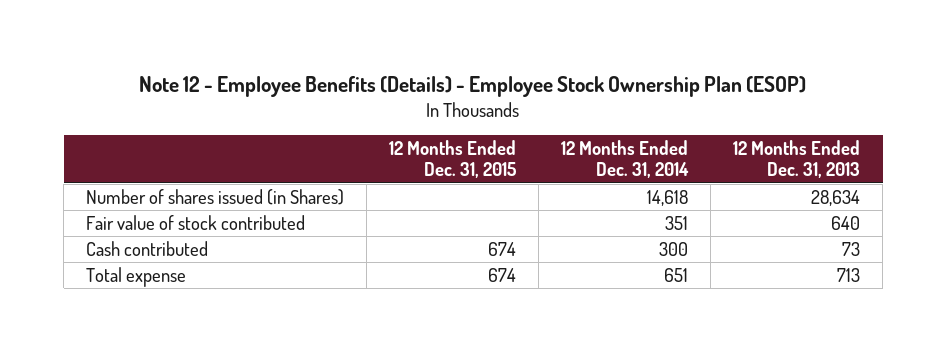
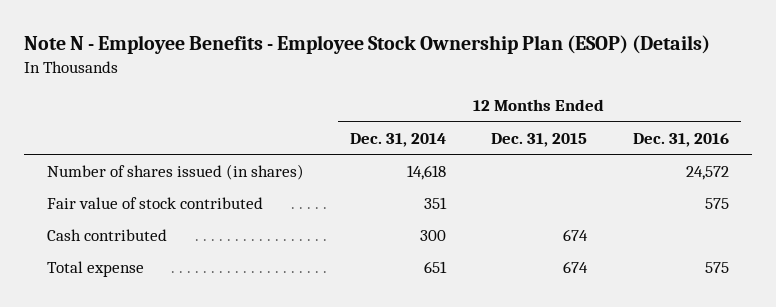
- Note 12 - Employee Benefits (Details) - Employee Stock Ownership Plan (ESOP)
+ Note N - Employee Benefits - Employee Stock Ownership Plan (ESOP) (Details)
- | 12 Months Ended Dec. 31, 2015 | 12 Months Ended Dec. 31, 2014 | 12 Months Ended Dec. 31, 2013
+ | 12 Months Ended Dec. 31, 2014 | 12 Months Ended Dec. 31, 2015 | 12 Months Ended Dec. 31, 2016
- Number of shares issued (in Shares) | | 14,618 | 28,634
+ Number of shares issued (in shares) | 14,618 | | 24,572

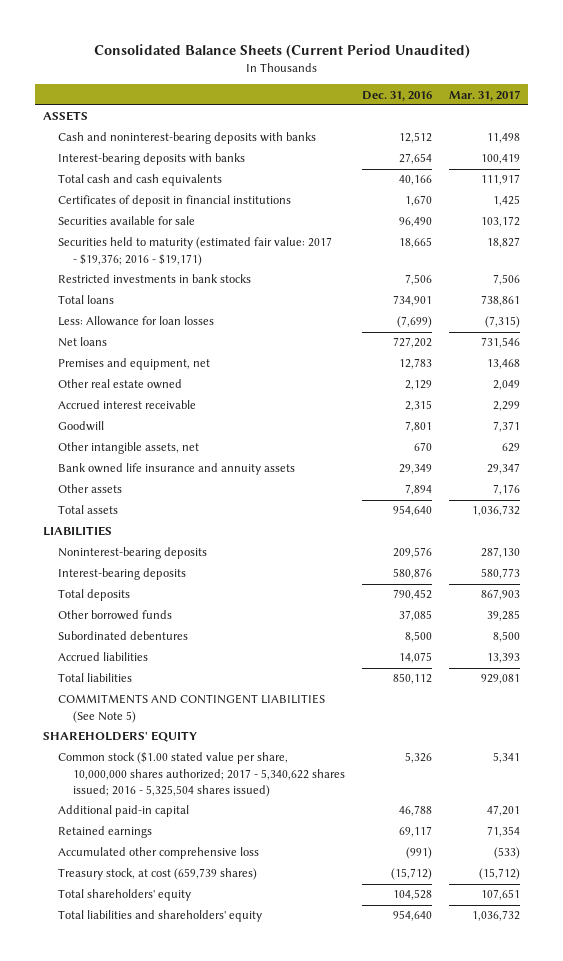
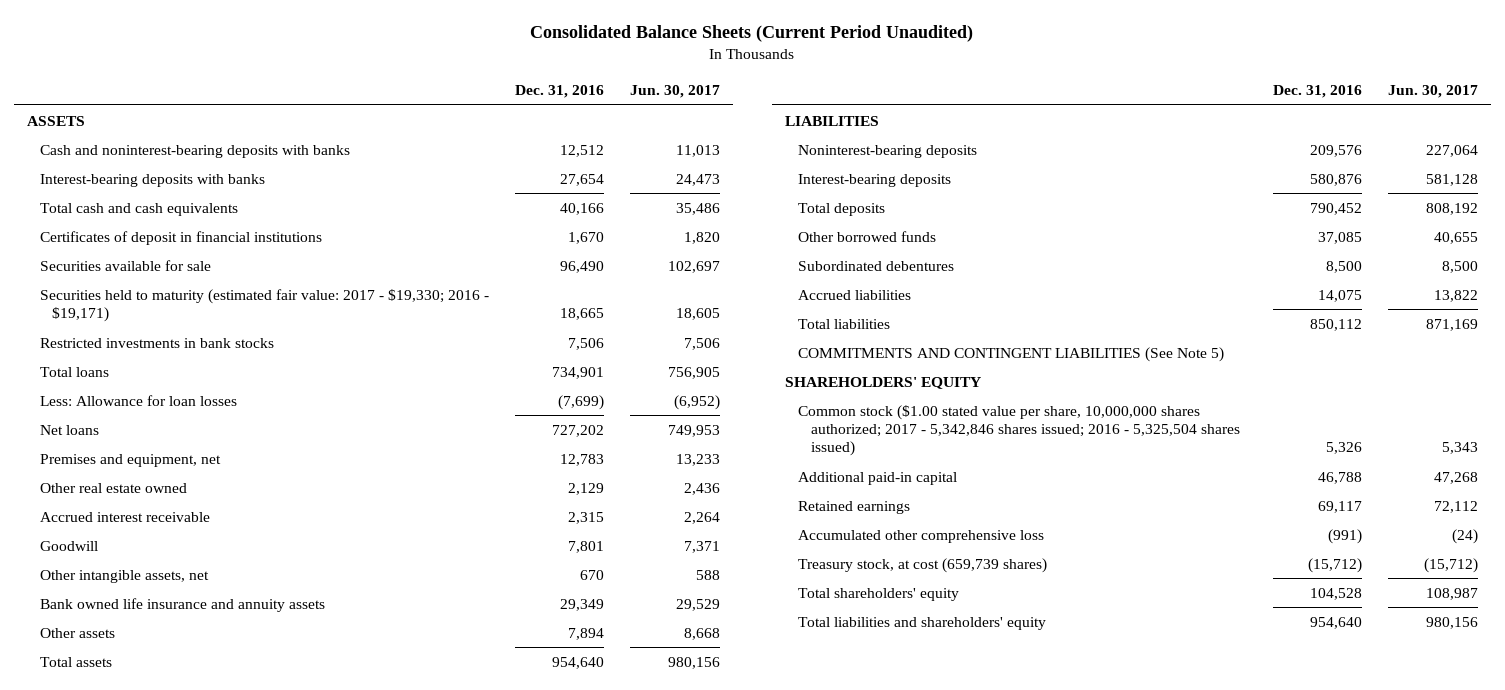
- | Dec. 31, 2016 | Mar. 31, 2017
+ | Dec. 31, 2016 | Jun. 30, 2017
- Securities held to maturity (estimated fair value: 2017 - $19,376; 2016 - $19,171) | 18,665 | 18,827
+ Securities held to maturity (estimated fair value: 2017 - $19,330; 2016 - $19,171) | 18,665 | 18,605
- Common stock ($1.00 stated value per share, 10,000,000 shares authorized; 2017 - 5,340,622 shares issued; 2016 - 5,325,504 shares issued) | 5,326 | 5,341
+ Common stock ($1.00 stated value per share, 10,000,000 shares authorized; 2017 - 5,342,846 shares issued; 2016 - 5,325,504 shares issued) | 5,326 | 5,343

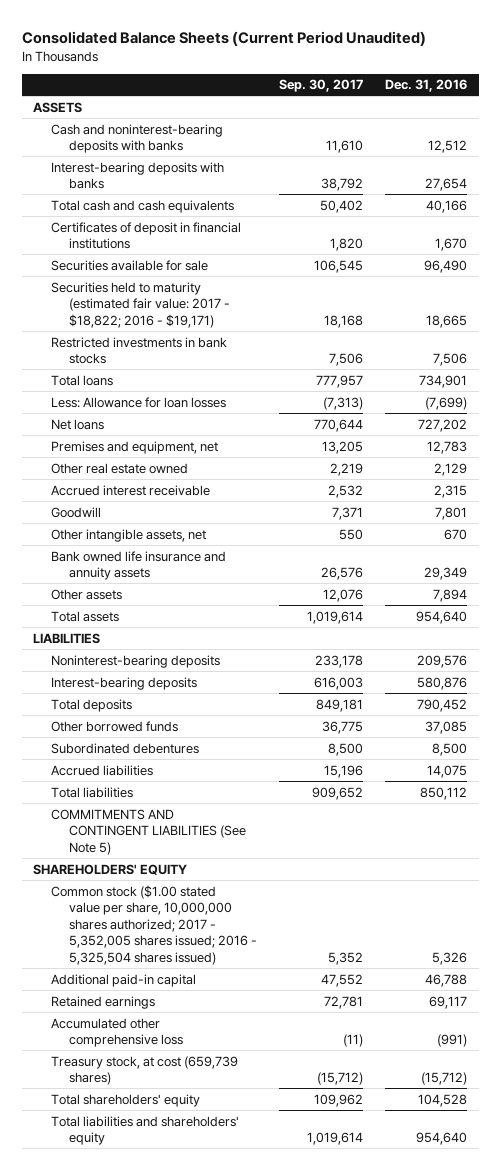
- | Dec. 31, 2016 | Jun. 30, 2017
+ | Sep. 30, 2017 | Dec. 31, 2016
- Securities held to maturity (estimated fair value: 2017 - $19,330; 2016 - $19,171) | 18,665 | 18,605
+ Securities held to maturity (estimated fair value: 2017 - $18,822; 2016 - $19,171) | 18,168 | 18,665
- Common stock ($1.00 stated value per share, 10,000,000 shares authorized; 2017 - 5,342,846 shares issued; 2016 - 5,325,504 shares issued) | 5,326 | 5,343
+ Common stock ($1.00 stated value per share, 10,000,000 shares authorized; 2017 - 5,352,005 shares issued; 2016 - 5,325,504 shares issued) | 5,352 | 5,326

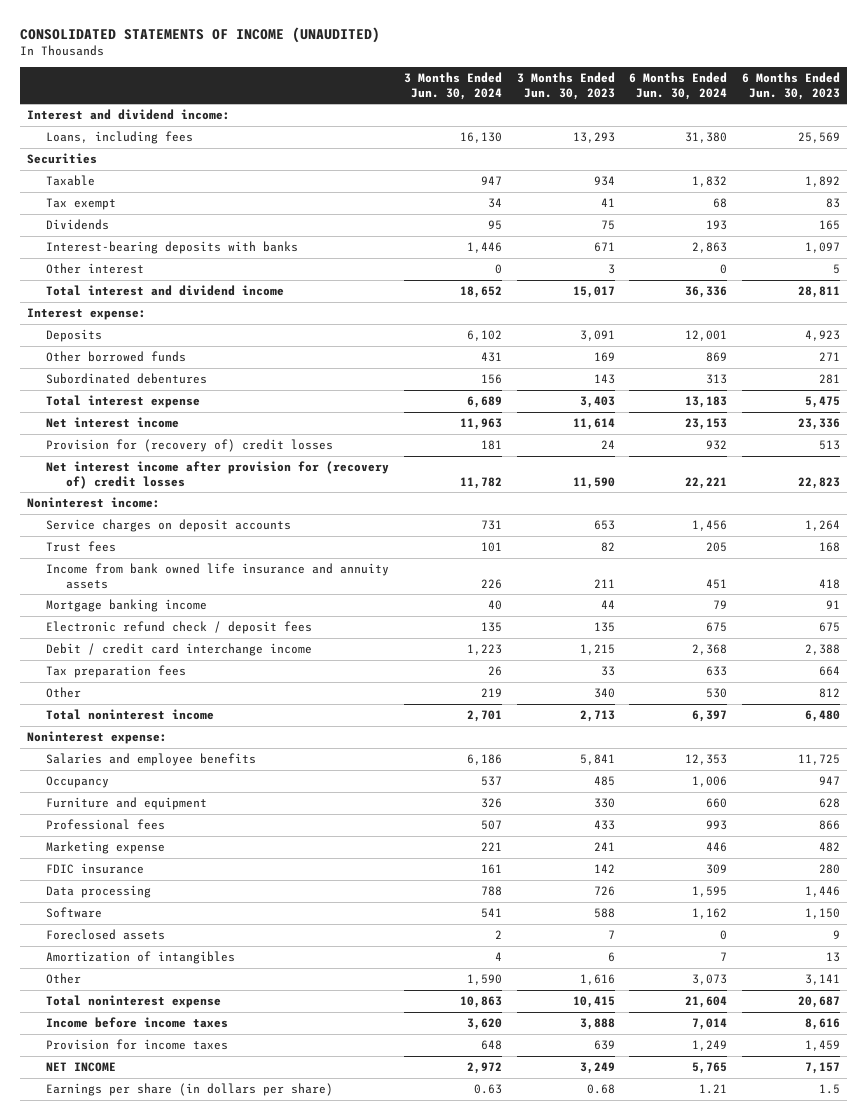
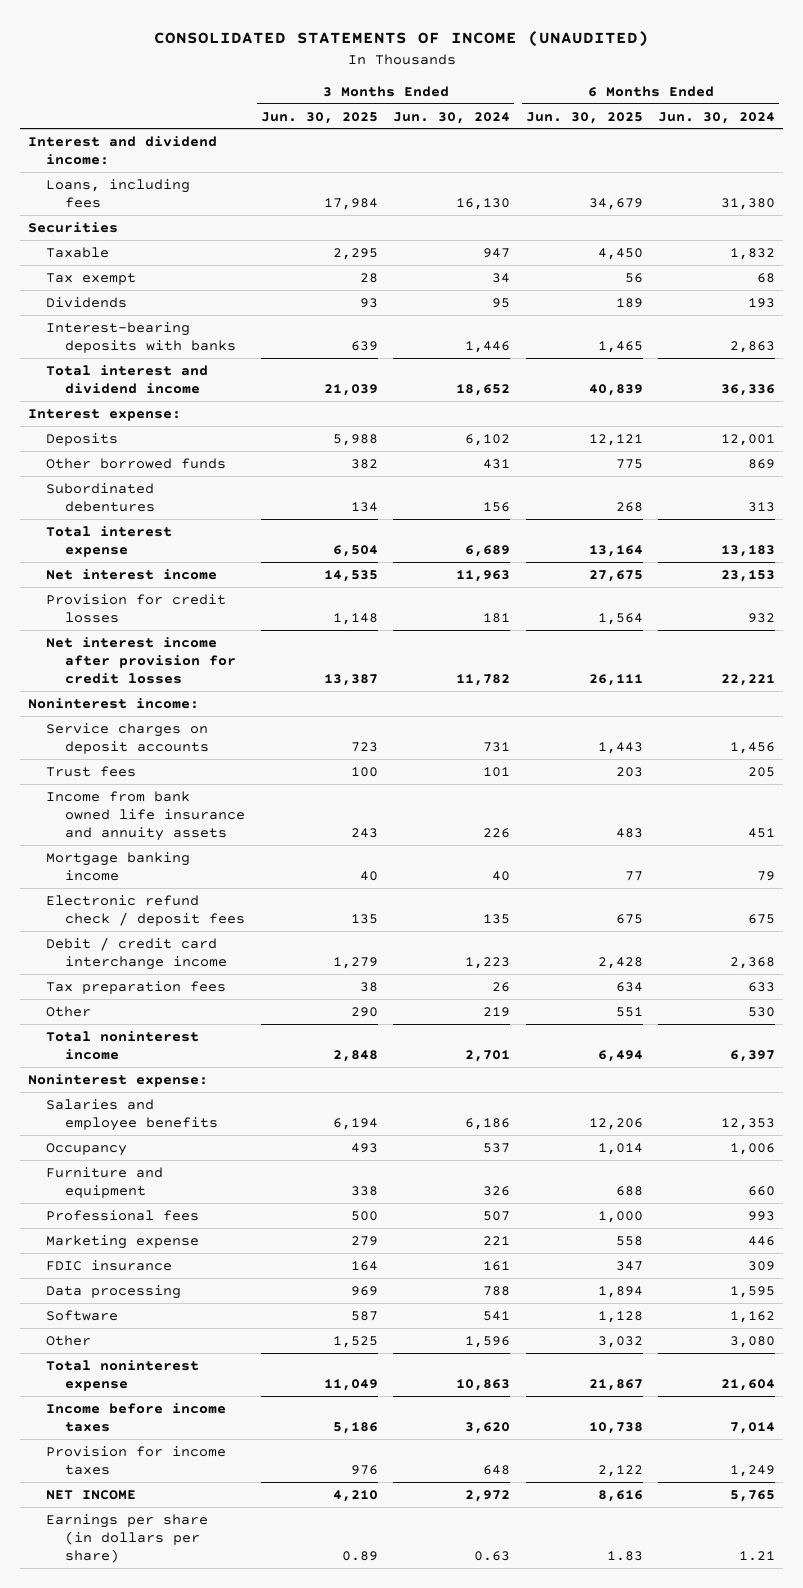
- | 3 Months Ended Jun. 30, 2024 | 3 Months Ended Jun. 30, 2023 | 6 Months Ended Jun. 30, 2024 | 6 Months Ended Jun. 30, 2023
+ | 3 Months Ended Jun. 30, 2025 | 3 Months Ended Jun. 30, 2024 | 6 Months Ended Jun. 30, 2025 | 6 Months Ended Jun. 30, 2024
- Other interest | 0 | 3 | 0 | 5
- Provision for (recovery of) credit losses | 181 | 24 | 932 | 513
- Net interest income after provision for (recovery of) credit losses | 11,782 | 11,590 | 22,221 | 22,823
+ Provision for credit losses | 1,148 | 181 | 1,564 | 932
+ Net interest income after provision for credit losses | 13,387 | 11,782 | 26,111 | 22,221
- Foreclosed assets | 2 | 7 | 0 | 9
- Amortization of intangibles | 4 | 6 | 7 | 13
- Other | 1,590 | 1,616 | 3,073 | 3,141
+ Other | 1,525 | 1,596 | 3,032 | 3,080

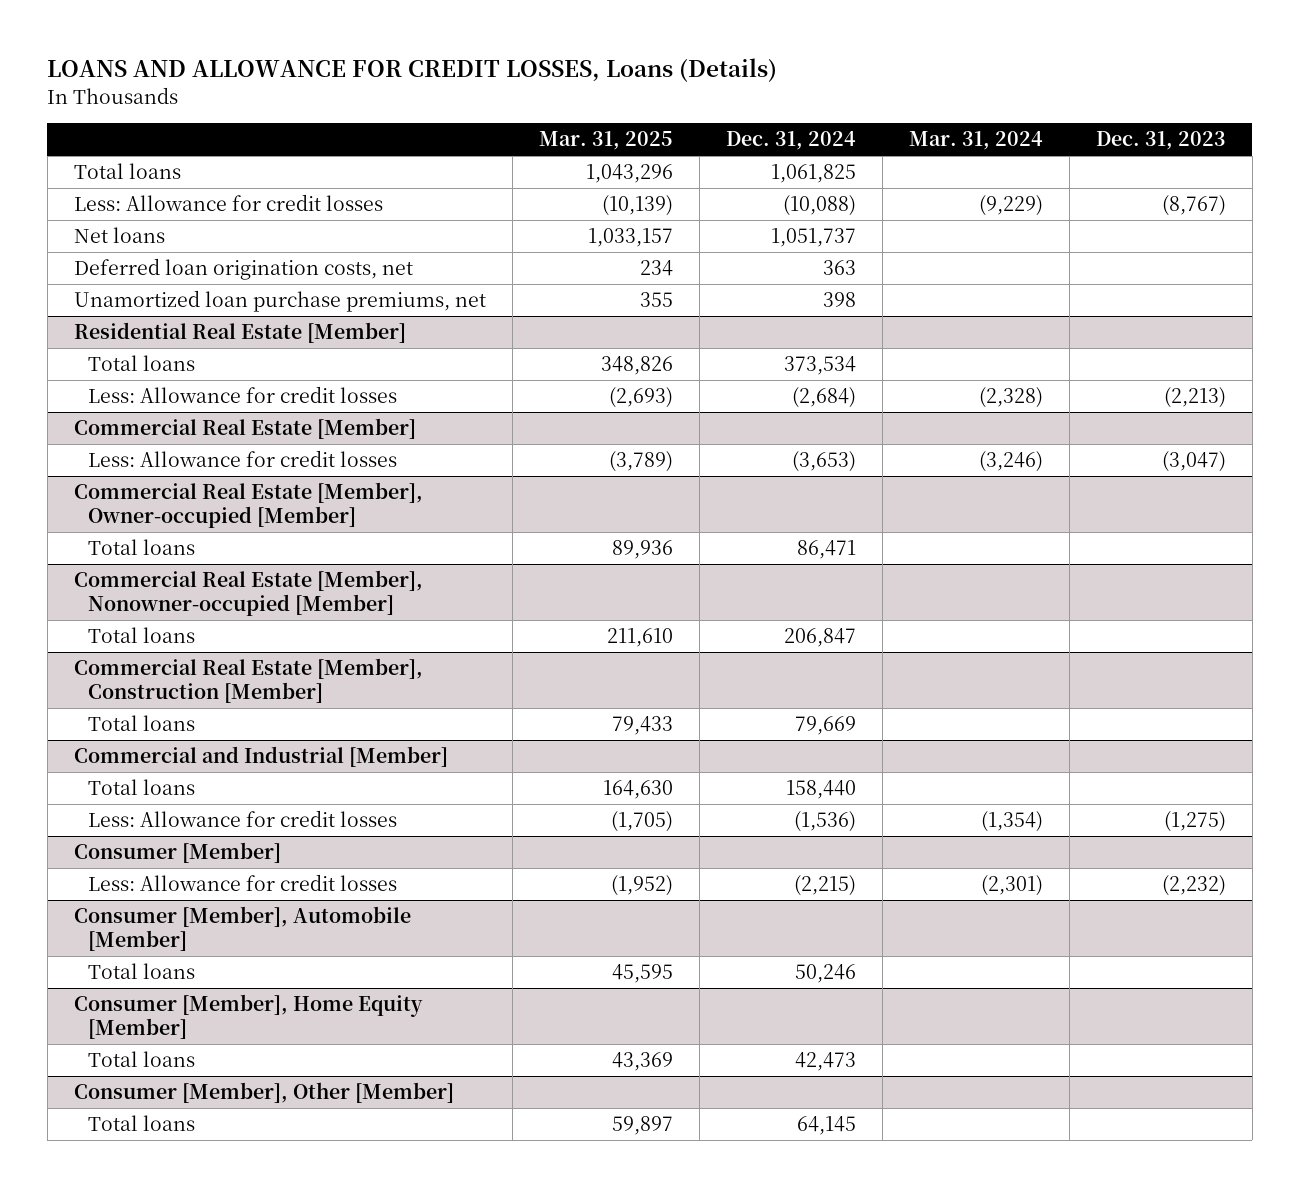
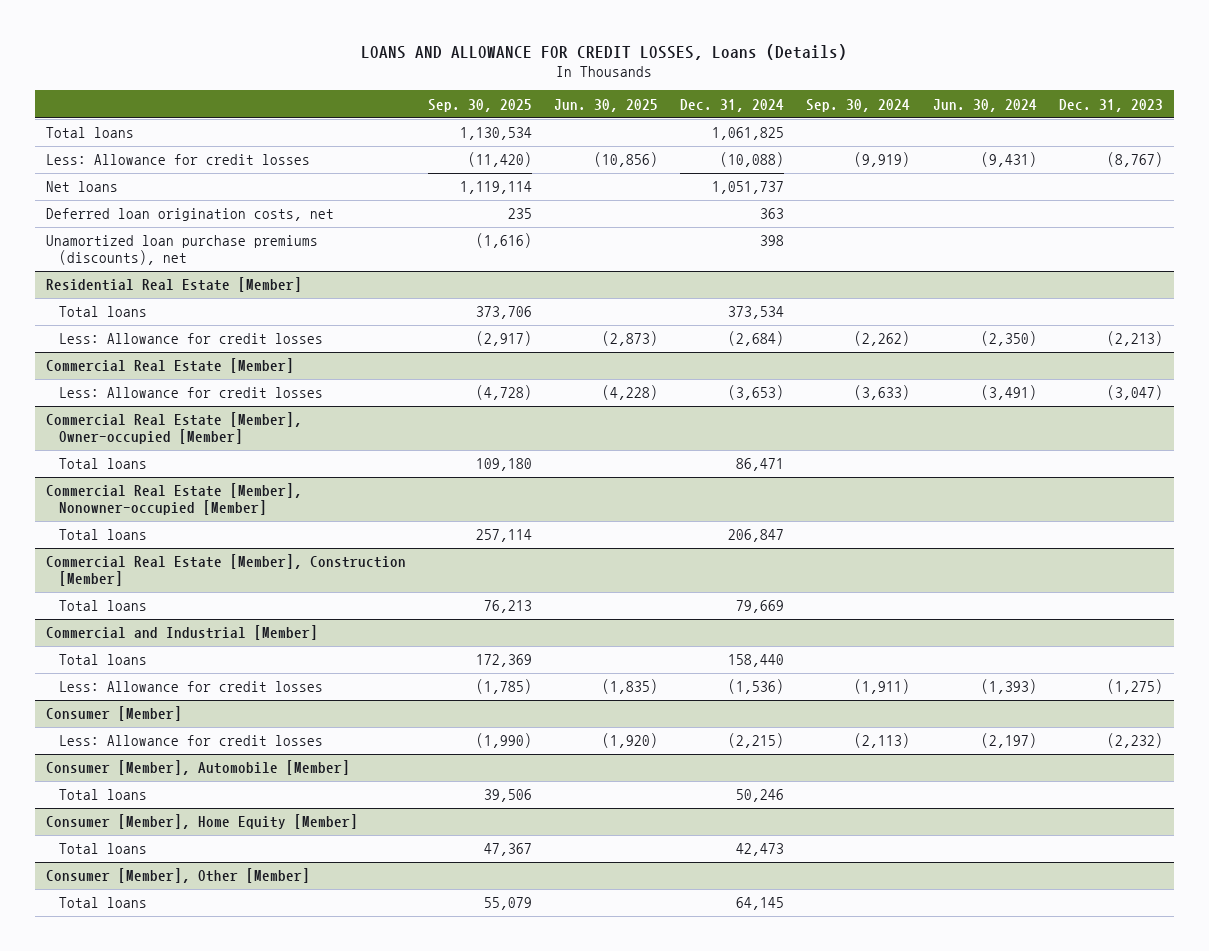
- | Mar. 31, 2025 | Dec. 31, 2024 | Mar. 31, 2024 | Dec. 31, 2023
+ | Sep. 30, 2025 | Jun. 30, 2025 | Dec. 31, 2024 | Sep. 30, 2024 | Jun. 30, 2024 | Dec. 31, 2023
- Unamortized loan purchase premiums, net | 355 | 398 | |
+ Unamortized loan purchase premiums (discounts), net | (1,616) | | 398 | | |

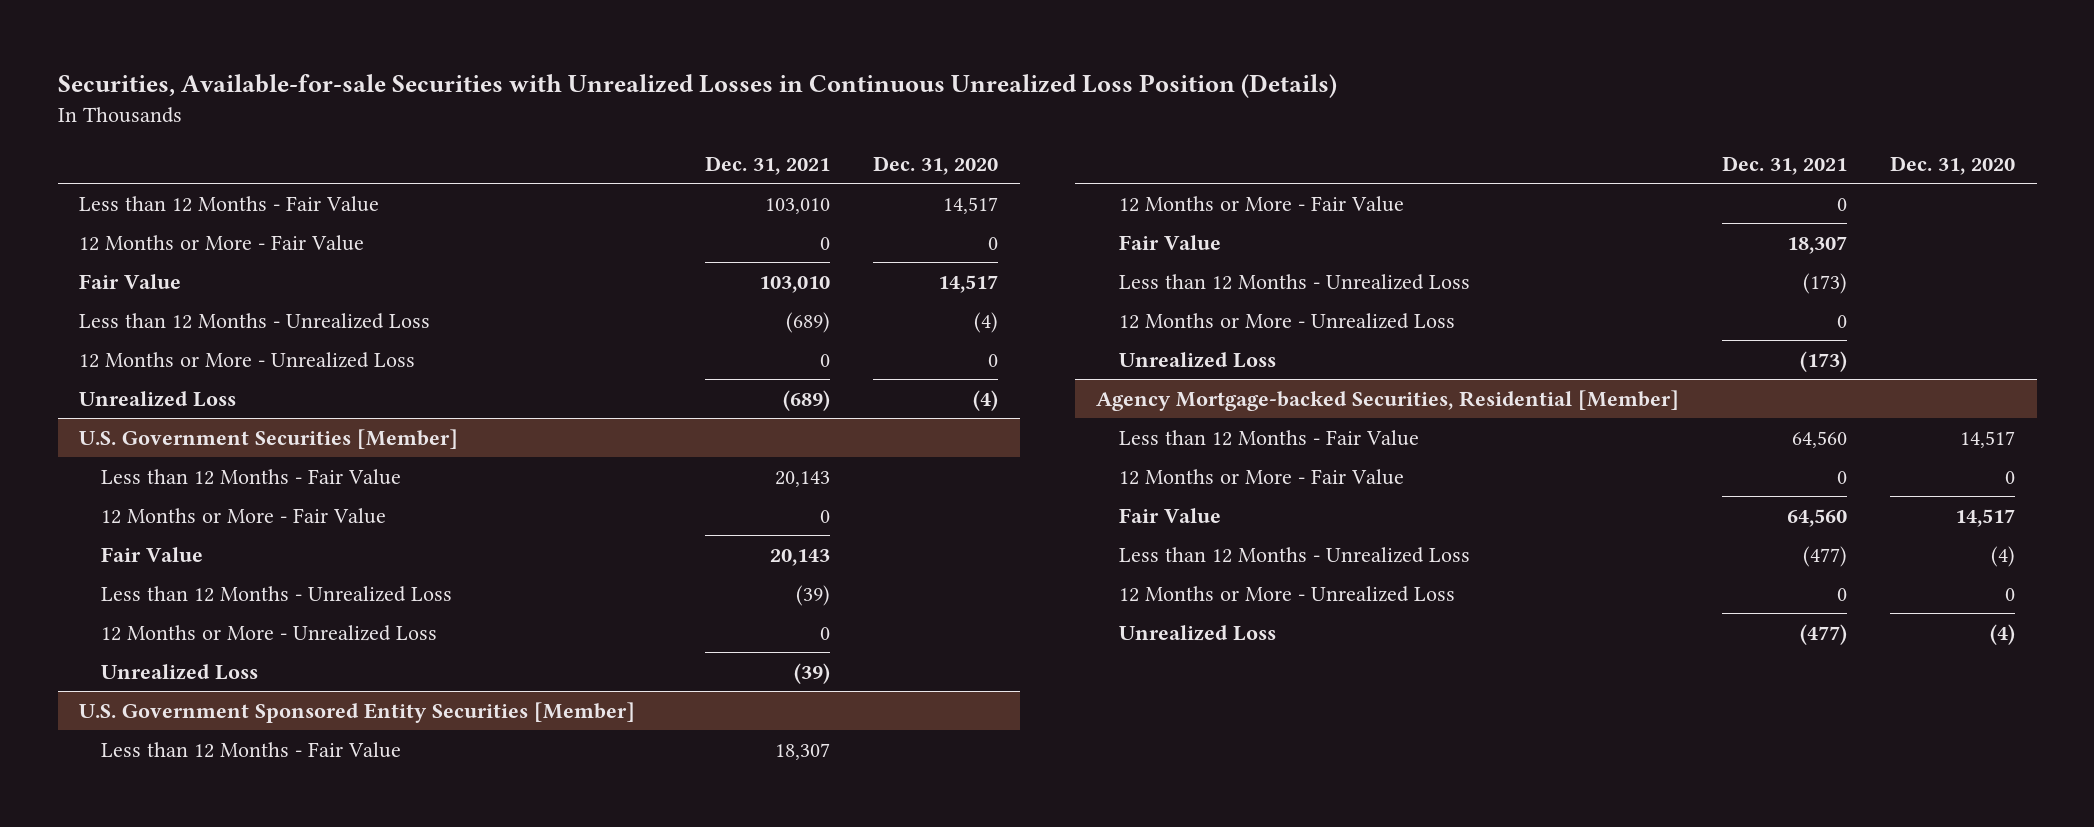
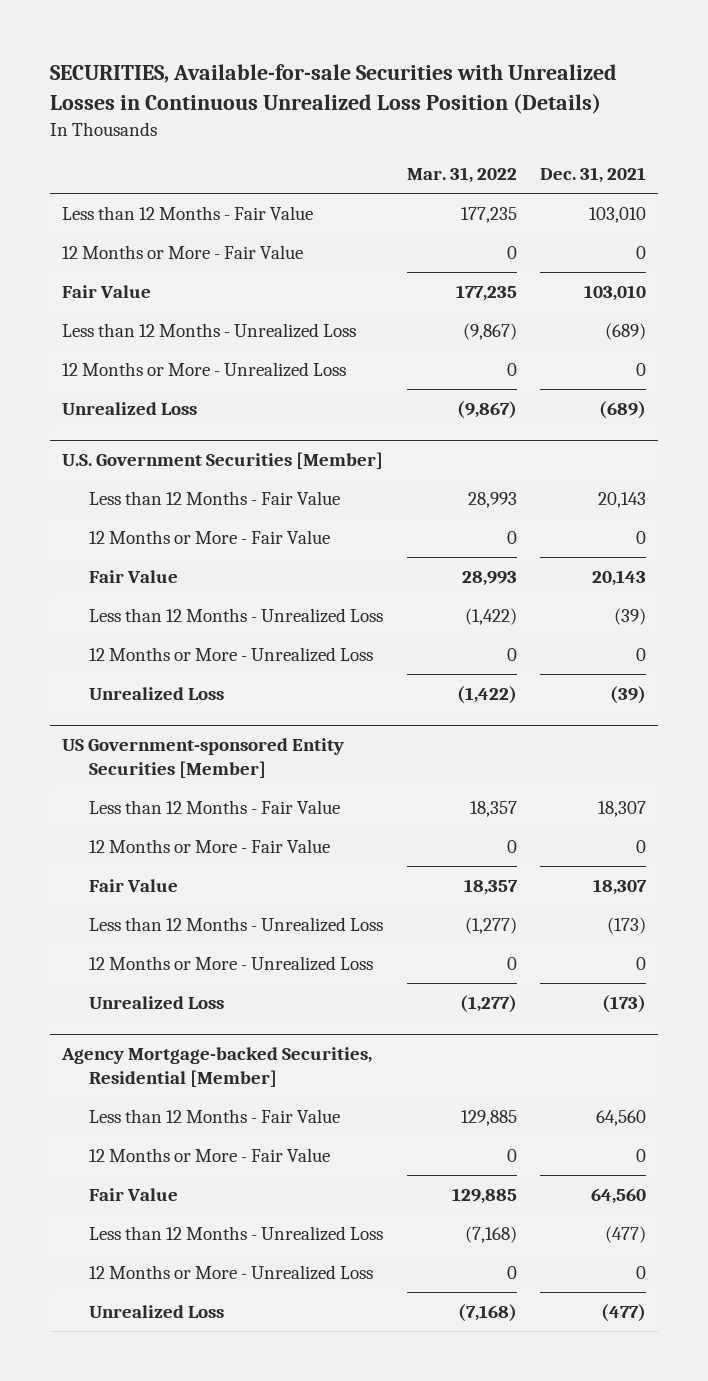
- Securities, Available-for-sale Securities with Unrealized Losses in Continuous Unrealized Loss Position (Details)
+ SECURITIES, Available-for-sale Securities with Unrealized Losses in Continuous Unrealized Loss Position (Details)
- | Dec. 31, 2021 | Dec. 31, 2020
+ | Mar. 31, 2022 | Dec. 31, 2021
- U.S. Government Sponsored Entity Securities [Member]
+ US Government-sponsored Entity Securities [Member]

